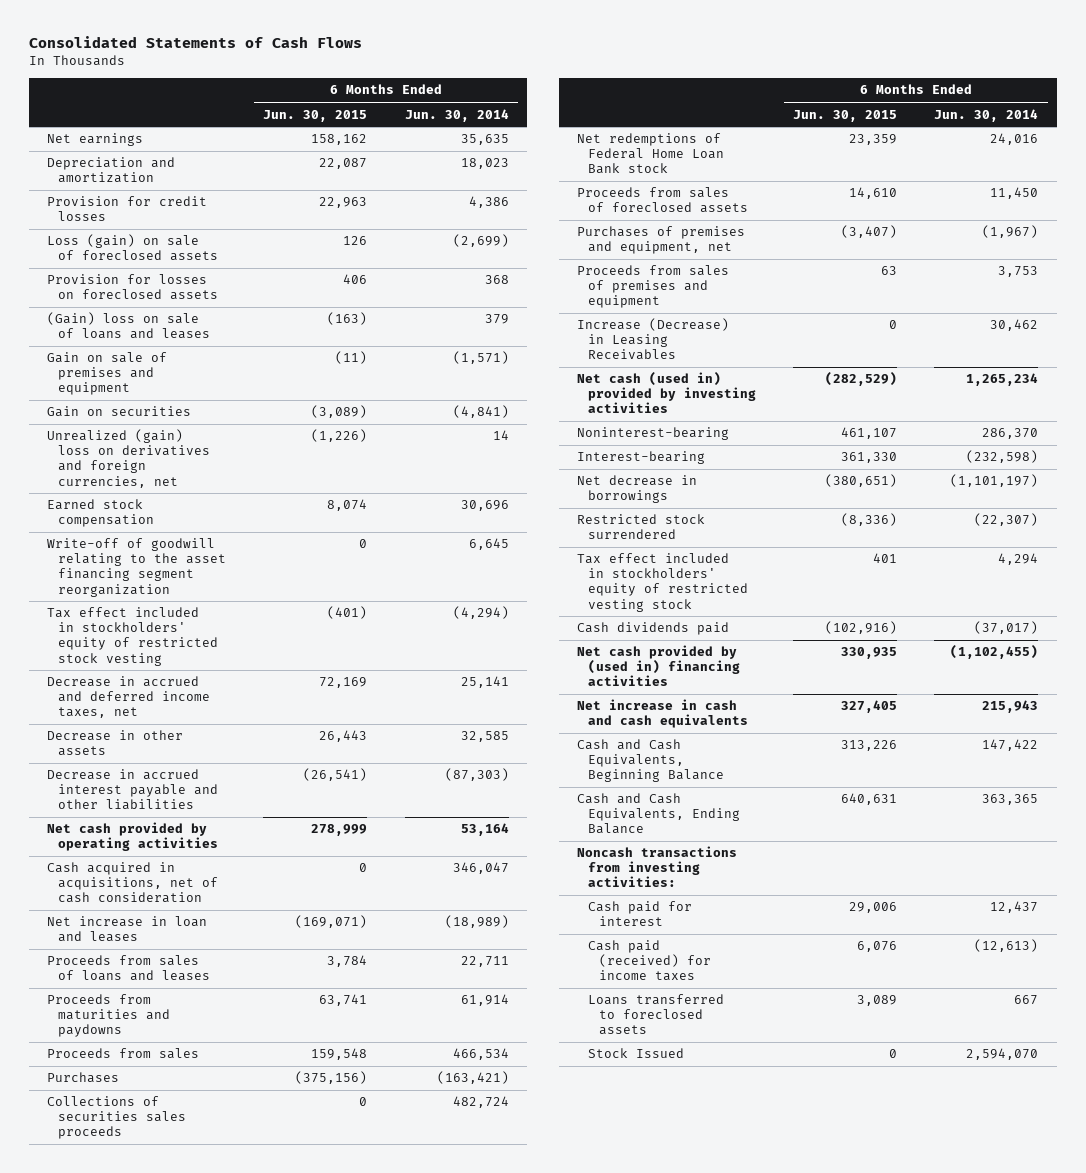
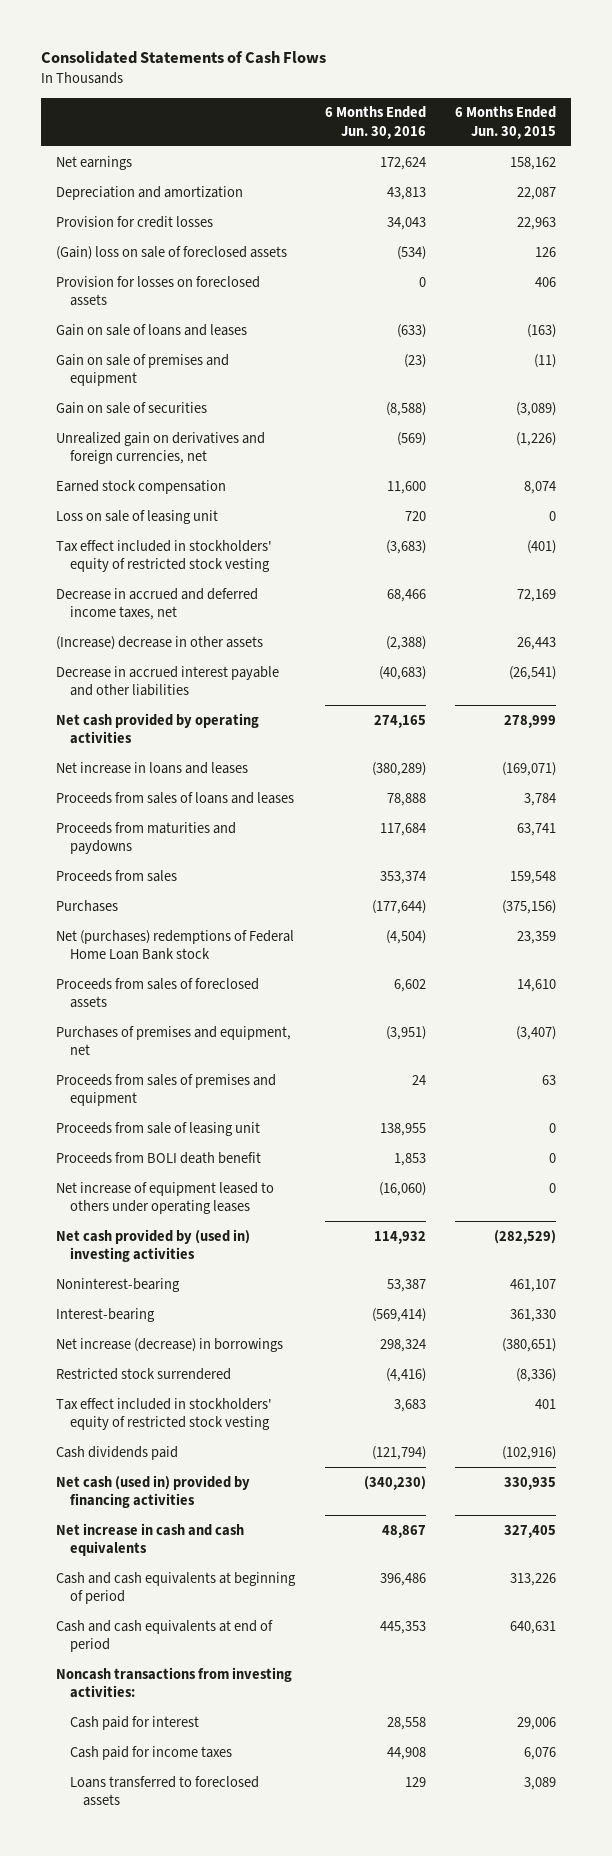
- | 6 Months Ended Jun. 30, 2015 | 6 Months Ended Jun. 30, 2014
+ | 6 Months Ended Jun. 30, 2016 | 6 Months Ended Jun. 30, 2015
- Loss (gain) on sale of foreclosed assets | 126 | (2,699)
+ (Gain) loss on sale of foreclosed assets | (534) | 126
- (Gain) loss on sale of loans and leases | (163) | 379
+ Gain on sale of loans and leases | (633) | (163)
- Gain on securities | (3,089) | (4,841)
- Unrealized (gain) loss on derivatives and foreign currencies, net | (1,226) | 14
+ Gain on sale of securities | (8,588) | (3,089)
+ Unrealized gain on derivatives and foreign currencies, net | (569) | (1,226)
- Write-off of goodwill relating to the asset financing segment reorganization | 0 | 6,645
+ Loss on sale of leasing unit | 720 | 0
- Decrease in other assets | 26,443 | 32,585
+ (Increase) decrease in other assets | (2,388) | 26,443
- Cash acquired in acquisitions, net of cash consideration | 0 | 346,047
- Net increase in loan and leases | (169,071) | (18,989)
+ Net increase in loans and leases | (380,289) | (169,071)
- Collections of securities sales proceeds | 0 | 482,724
- Net redemptions of Federal Home Loan Bank stock | 23,359 | 24,016
+ Net (purchases) redemptions of Federal Home Loan Bank stock | (4,504) | 23,359
- Increase (Decrease) in Leasing Receivables | 0 | 30,462
- Net cash (used in) provided by investing activities | (282,529) | 1,265,234
+ Proceeds from sale of leasing unit | 138,955 | 0
+ Proceeds from BOLI death benefit | 1,853 | 0
+ Net increase of equipment leased to others under operating leases | (16,060) | 0
+ Net cash provided by (used in) investing activities | 114,932 | (282,529)
- Net decrease in borrowings | (380,651) | (1,101,197)
+ Net increase (decrease) in borrowings | 298,324 | (380,651)
- Tax effect included in stockholders' equity of restricted vesting stock | 401 | 4,294
+ Tax effect included in stockholders' equity of restricted stock vesting | 3,683 | 401
- Net cash provided by (used in) financing activities | 330,935 | (1,102,455)
+ Net cash (used in) provided by financing activities | (340,230) | 330,935
- Cash and Cash Equivalents, Beginning Balance | 313,226 | 147,422
- Cash and Cash Equivalents, Ending Balance | 640,631 | 363,365
+ Cash and cash equivalents at beginning of period | 396,486 | 313,226
+ Cash and cash equivalents at end of period | 445,353 | 640,631
- Cash paid (received) for income taxes | 6,076 | (12,613)
+ Cash paid for income taxes | 44,908 | 6,076
- Stock Issued | 0 | 2,594,070

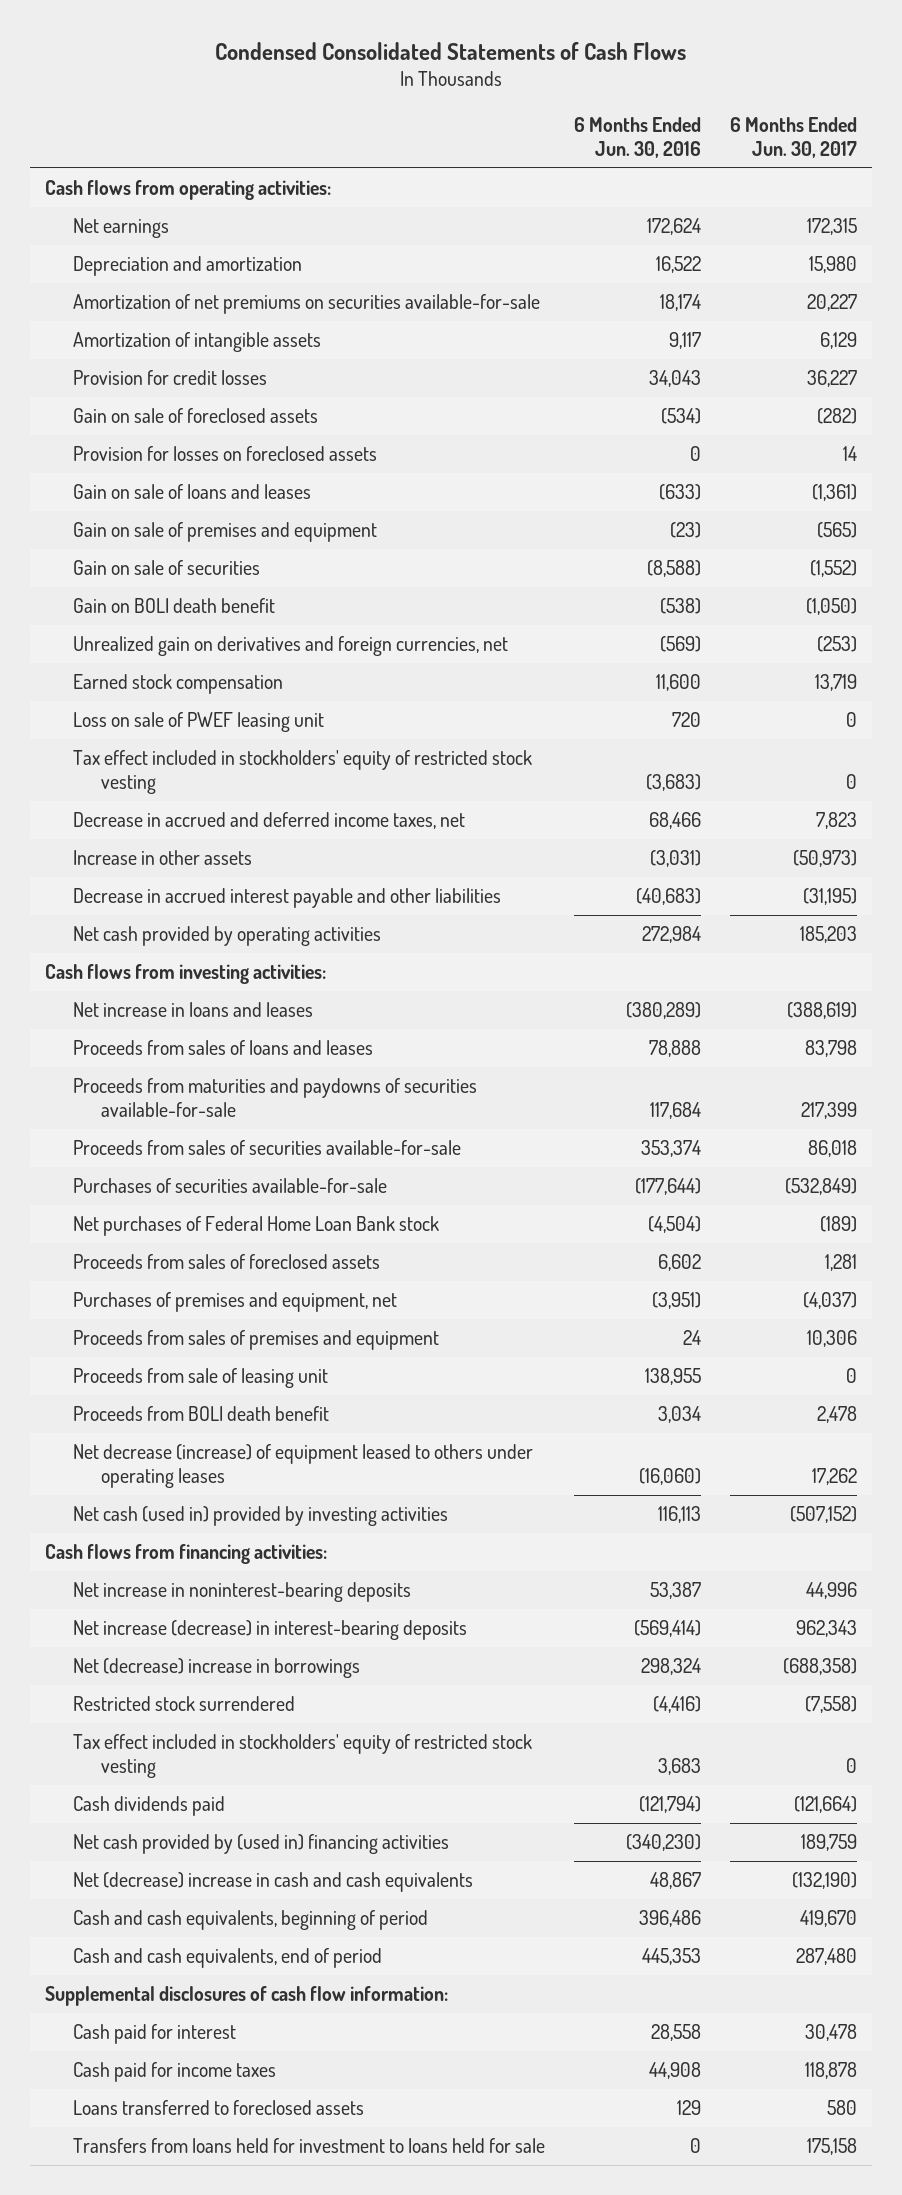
- Consolidated Statements of Cash Flows
+ Condensed Consolidated Statements of Cash Flows
- | 6 Months Ended Jun. 30, 2016 | 6 Months Ended Jun. 30, 2015
+ | 6 Months Ended Jun. 30, 2016 | 6 Months Ended Jun. 30, 2017
+ Cash flows from operating activities:
- Depreciation and amortization | 43,813 | 22,087
+ Depreciation and amortization | 16,522 | 15,980
+ Amortization of net premiums on securities available-for-sale | 18,174 | 20,227
+ Amortization of intangible assets | 9,117 | 6,129
- (Gain) loss on sale of foreclosed assets | (534) | 126
+ Gain on sale of foreclosed assets | (534) | (282)
+ Gain on BOLI death benefit | (538) | (1,050)
- Loss on sale of leasing unit | 720 | 0
+ Loss on sale of PWEF leasing unit | 720 | 0
- (Increase) decrease in other assets | (2,388) | 26,443
+ Increase in other assets | (3,031) | (50,973)
- Net cash provided by operating activities | 274,165 | 278,999
+ Net cash provided by operating activities | 272,984 | 185,203
+ Cash flows from investing activities:
- Proceeds from maturities and paydowns | 117,684 | 63,741
- Proceeds from sales | 353,374 | 159,548
- Purchases | (177,644) | (375,156)
- Net (purchases) redemptions of Federal Home Loan Bank stock | (4,504) | 23,359
+ Proceeds from maturities and paydowns of securities available-for-sale | 117,684 | 217,399
+ Proceeds from sales of securities available-for-sale | 353,374 | 86,018
+ Purchases of securities available-for-sale | (177,644) | (532,849)
+ Net purchases of Federal Home Loan Bank stock | (4,504) | (189)
- Proceeds from BOLI death benefit | 1,853 | 0
- Net increase of equipment leased to others under operating leases | (16,060) | 0
- Net cash provided by (used in) investing activities | 114,932 | (282,529)
- Noninterest-bearing | 53,387 | 461,107
- Interest-bearing | (569,414) | 361,330
- Net increase (decrease) in borrowings | 298,324 | (380,651)
+ Proceeds from BOLI death benefit | 3,034 | 2,478
+ Net decrease (increase) of equipment leased to others under operating leases | (16,060) | 17,262
+ Net cash (used in) provided by investing activities | 116,113 | (507,152)
+ Cash flows from financing activities:
+ Net increase in noninterest-bearing deposits | 53,387 | 44,996
+ Net increase (decrease) in interest-bearing deposits | (569,414) | 962,343
+ Net (decrease) increase in borrowings | 298,324 | (688,358)
- Net cash (used in) provided by financing activities | (340,230) | 330,935
- Net increase in cash and cash equivalents | 48,867 | 327,405
- Cash and cash equivalents at beginning of period | 396,486 | 313,226
- Cash and cash equivalents at end of period | 445,353 | 640,631
- Noncash transactions from investing activities:
+ Net cash provided by (used in) financing activities | (340,230) | 189,759
+ Net (decrease) increase in cash and cash equivalents | 48,867 | (132,190)
+ Cash and cash equivalents, beginning of period | 396,486 | 419,670
+ Cash and cash equivalents, end of period | 445,353 | 287,480
+ Supplemental disclosures of cash flow information:
+ Transfers from loans held for investment to loans held for sale | 0 | 175,158

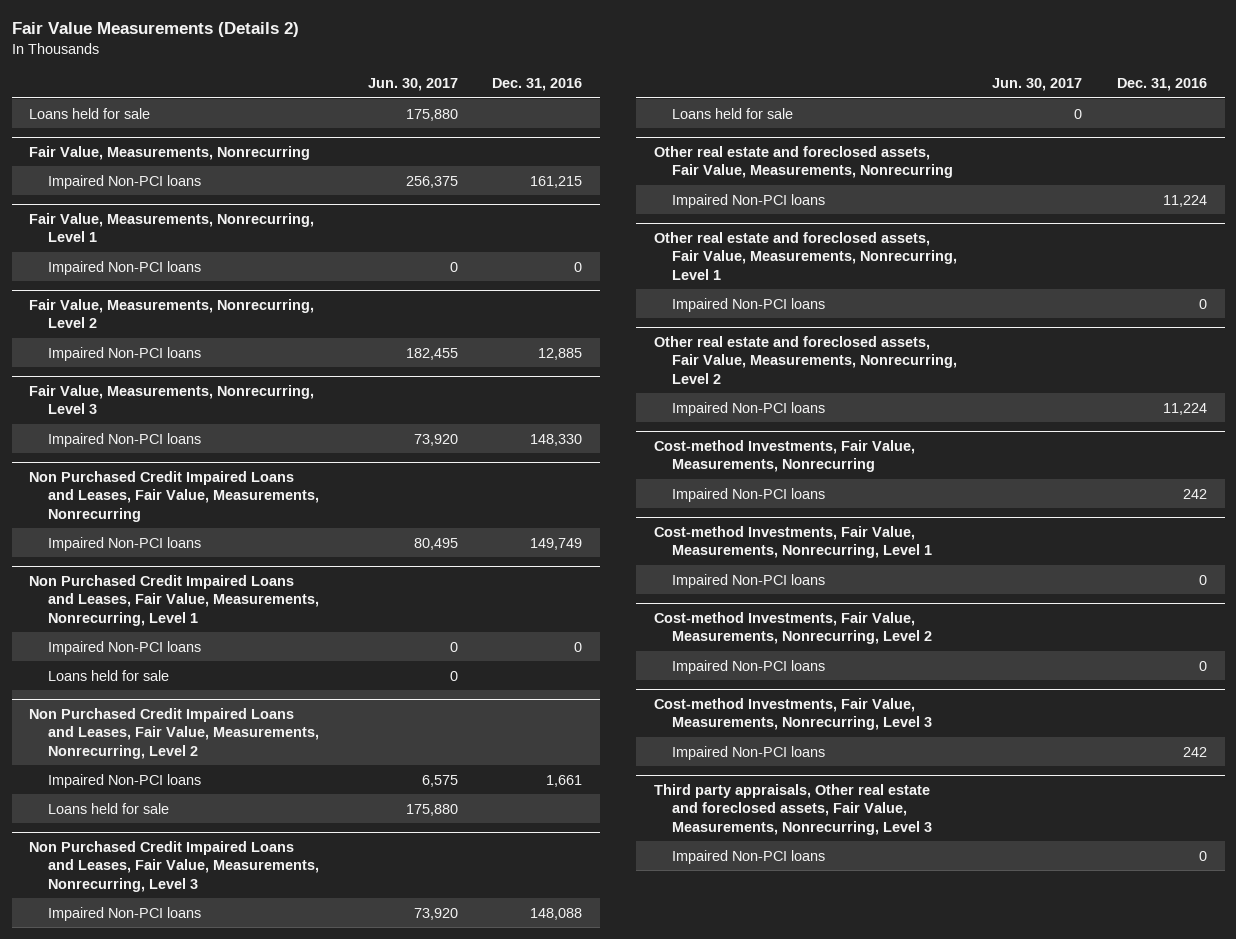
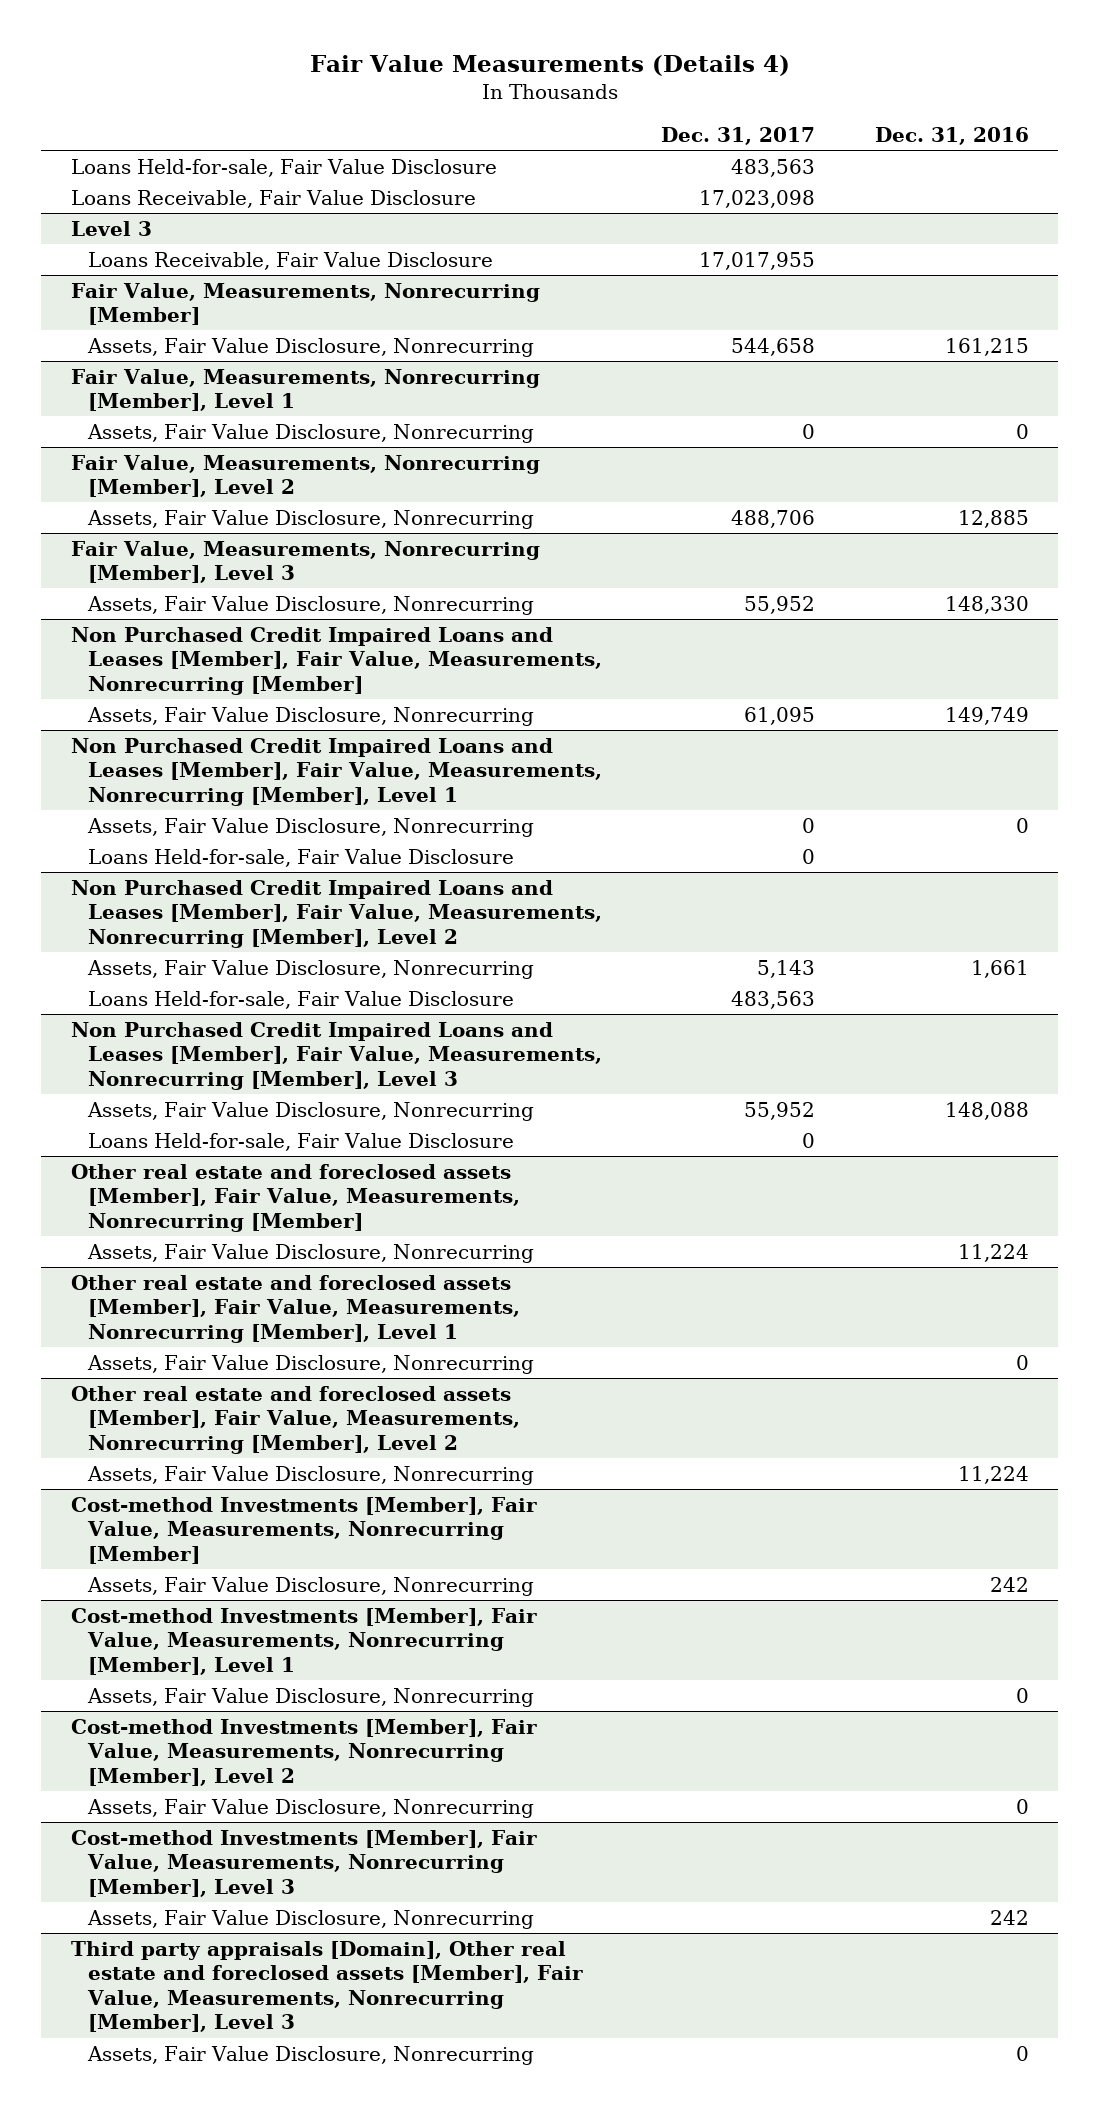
- Fair Value Measurements (Details 2)
+ Fair Value Measurements (Details 4)
- | Jun. 30, 2017 | Dec. 31, 2016
+ | Dec. 31, 2017 | Dec. 31, 2016
- Loans held for sale | 175,880 |
- Fair Value, Measurements, Nonrecurring
- Impaired Non-PCI loans | 256,375 | 161,215
- Fair Value, Measurements, Nonrecurring, Level 1
- Impaired Non-PCI loans | 0 | 0
- Fair Value, Measurements, Nonrecurring, Level 2
- Impaired Non-PCI loans | 182,455 | 12,885
- Fair Value, Measurements, Nonrecurring, Level 3
- Impaired Non-PCI loans | 73,920 | 148,330
- Non Purchased Credit Impaired Loans and Leases, Fair Value, Measurements, Nonrecurring
- Impaired Non-PCI loans | 80,495 | 149,749
- Non Purchased Credit Impaired Loans and Leases, Fair Value, Measurements, Nonrecurring, Level 1
- Impaired Non-PCI loans | 0 | 0
- Loans held for sale | 0 |
- Non Purchased Credit Impaired Loans and Leases, Fair Value, Measurements, Nonrecurring, Level 2
- Impaired Non-PCI loans | 6,575 | 1,661
- Loans held for sale | 175,880 |
- Non Purchased Credit Impaired Loans and Leases, Fair Value, Measurements, Nonrecurring, Level 3
- Impaired Non-PCI loans | 73,920 | 148,088
- Loans held for sale | 0 |
- Other real estate and foreclosed assets, Fair Value, Measurements, Nonrecurring
- Impaired Non-PCI loans | | 11,224
- Other real estate and foreclosed assets, Fair Value, Measurements, Nonrecurring, Level 1
- Impaired Non-PCI loans | | 0
- Other real estate and foreclosed assets, Fair Value, Measurements, Nonrecurring, Level 2
- Impaired Non-PCI loans | | 11,224
- Cost-method Investments, Fair Value, Measurements, Nonrecurring
- Impaired Non-PCI loans | | 242
- Cost-method Investments, Fair Value, Measurements, Nonrecurring, Level 1
- Impaired Non-PCI loans | | 0
- Cost-method Investments, Fair Value, Measurements, Nonrecurring, Level 2
- Impaired Non-PCI loans | | 0
- Cost-method Investments, Fair Value, Measurements, Nonrecurring, Level 3
- Impaired Non-PCI loans | | 242
- Third party appraisals, Other real estate and foreclosed assets, Fair Value, Measurements, Nonrecurring, Level 3
- Impaired Non-PCI loans | | 0
+ Loans Held-for-sale, Fair Value Disclosure | 483,563 |
+ Loans Receivable, Fair Value Disclosure | 17,023,098 |
+ Level 3
+ Loans Receivable, Fair Value Disclosure | 17,017,955 |
+ Fair Value, Measurements, Nonrecurring [Member]
+ Assets, Fair Value Disclosure, Nonrecurring | 544,658 | 161,215
+ Fair Value, Measurements, Nonrecurring [Member], Level 1
+ Assets, Fair Value Disclosure, Nonrecurring | 0 | 0
+ Fair Value, Measurements, Nonrecurring [Member], Level 2
+ Assets, Fair Value Disclosure, Nonrecurring | 488,706 | 12,885
+ Fair Value, Measurements, Nonrecurring [Member], Level 3
+ Assets, Fair Value Disclosure, Nonrecurring | 55,952 | 148,330
+ Non Purchased Credit Impaired Loans and Leases [Member], Fair Value, Measurements, Nonrecurring [Member]
+ Assets, Fair Value Disclosure, Nonrecurring | 61,095 | 149,749
+ Non Purchased Credit Impaired Loans and Leases [Member], Fair Value, Measurements, Nonrecurring [Member], Level 1
+ Assets, Fair Value Disclosure, Nonrecurring | 0 | 0
+ Loans Held-for-sale, Fair Value Disclosure | 0 |
+ Non Purchased Credit Impaired Loans and Leases [Member], Fair Value, Measurements, Nonrecurring [Member], Level 2
+ Assets, Fair Value Disclosure, Nonrecurring | 5,143 | 1,661
+ Loans Held-for-sale, Fair Value Disclosure | 483,563 |
+ Non Purchased Credit Impaired Loans and Leases [Member], Fair Value, Measurements, Nonrecurring [Member], Level 3
+ Assets, Fair Value Disclosure, Nonrecurring | 55,952 | 148,088
+ Loans Held-for-sale, Fair Value Disclosure | 0 |
+ Other real estate and foreclosed assets [Member], Fair Value, Measurements, Nonrecurring [Member]
+ Assets, Fair Value Disclosure, Nonrecurring | | 11,224
+ Other real estate and foreclosed assets [Member], Fair Value, Measurements, Nonrecurring [Member], Level 1
+ Assets, Fair Value Disclosure, Nonrecurring | | 0
+ Other real estate and foreclosed assets [Member], Fair Value, Measurements, Nonrecurring [Member], Level 2
+ Assets, Fair Value Disclosure, Nonrecurring | | 11,224
+ Cost-method Investments [Member], Fair Value, Measurements, Nonrecurring [Member]
+ Assets, Fair Value Disclosure, Nonrecurring | | 242
+ Cost-method Investments [Member], Fair Value, Measurements, Nonrecurring [Member], Level 1
+ Assets, Fair Value Disclosure, Nonrecurring | | 0
+ Cost-method Investments [Member], Fair Value, Measurements, Nonrecurring [Member], Level 2
+ Assets, Fair Value Disclosure, Nonrecurring | | 0
+ Cost-method Investments [Member], Fair Value, Measurements, Nonrecurring [Member], Level 3
+ Assets, Fair Value Disclosure, Nonrecurring | | 242
+ Third party appraisals [Domain], Other real estate and foreclosed assets [Member], Fair Value, Measurements, Nonrecurring [Member], Level 3
+ Assets, Fair Value Disclosure, Nonrecurring | | 0

